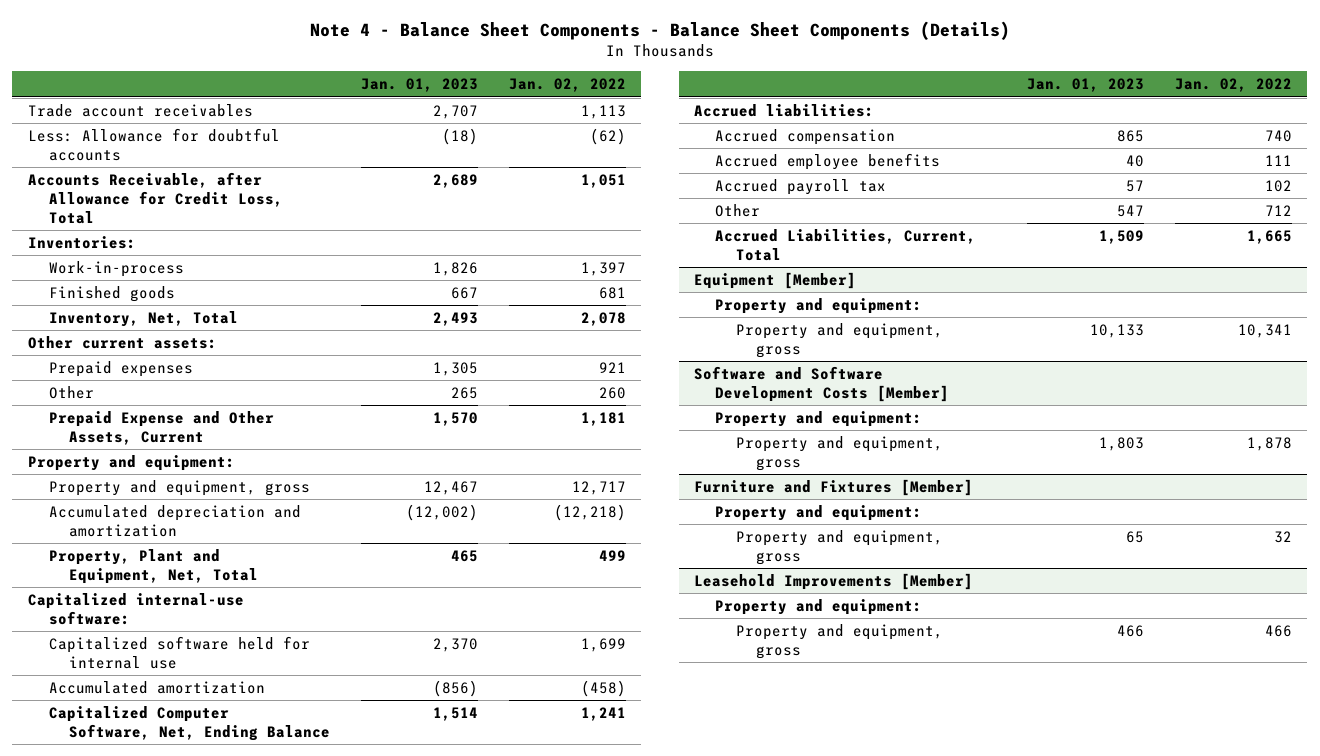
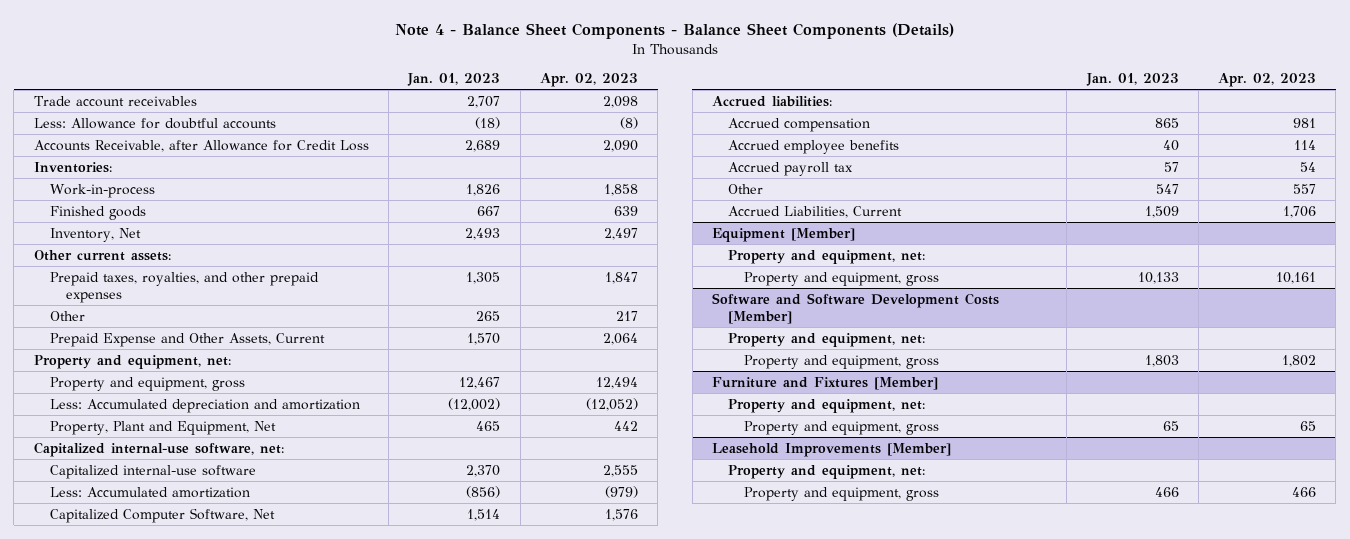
- | Jan. 01, 2023 | Jan. 02, 2022
+ | Jan. 01, 2023 | Apr. 02, 2023
- Accounts Receivable, after Allowance for Credit Loss, Total | 2,689 | 1,051
+ Accounts Receivable, after Allowance for Credit Loss | 2,689 | 2,090
- Inventory, Net, Total | 2,493 | 2,078
+ Inventory, Net | 2,493 | 2,497
- Prepaid expenses | 1,305 | 921
+ Prepaid taxes, royalties, and other prepaid expenses | 1,305 | 1,847
- Property and equipment:
+ Property and equipment, net:
- Accumulated depreciation and amortization | (12,002) | (12,218)
- Property, Plant and Equipment, Net, Total | 465 | 499
- Capitalized internal-use software:
- Capitalized software held for internal use | 2,370 | 1,699
- Accumulated amortization | (856) | (458)
- Capitalized Computer Software, Net, Ending Balance | 1,514 | 1,241
+ Less: Accumulated depreciation and amortization | (12,002) | (12,052)
+ Property, Plant and Equipment, Net | 465 | 442
+ Capitalized internal-use software, net:
+ Capitalized internal-use software | 2,370 | 2,555
+ Less: Accumulated amortization | (856) | (979)
+ Capitalized Computer Software, Net | 1,514 | 1,576
- Accrued Liabilities, Current, Total | 1,509 | 1,665
+ Accrued Liabilities, Current | 1,509 | 1,706
@ Equipment [Member]
- Property and equipment:
+ Property and equipment, net:
@ Software and Software Development Costs [Member]
- Property and equipment:
+ Property and equipment, net:
@ Furniture and Fixtures [Member]
- Property and equipment:
+ Property and equipment, net:
@ Leasehold Improvements [Member]
- Property and equipment:
+ Property and equipment, net:

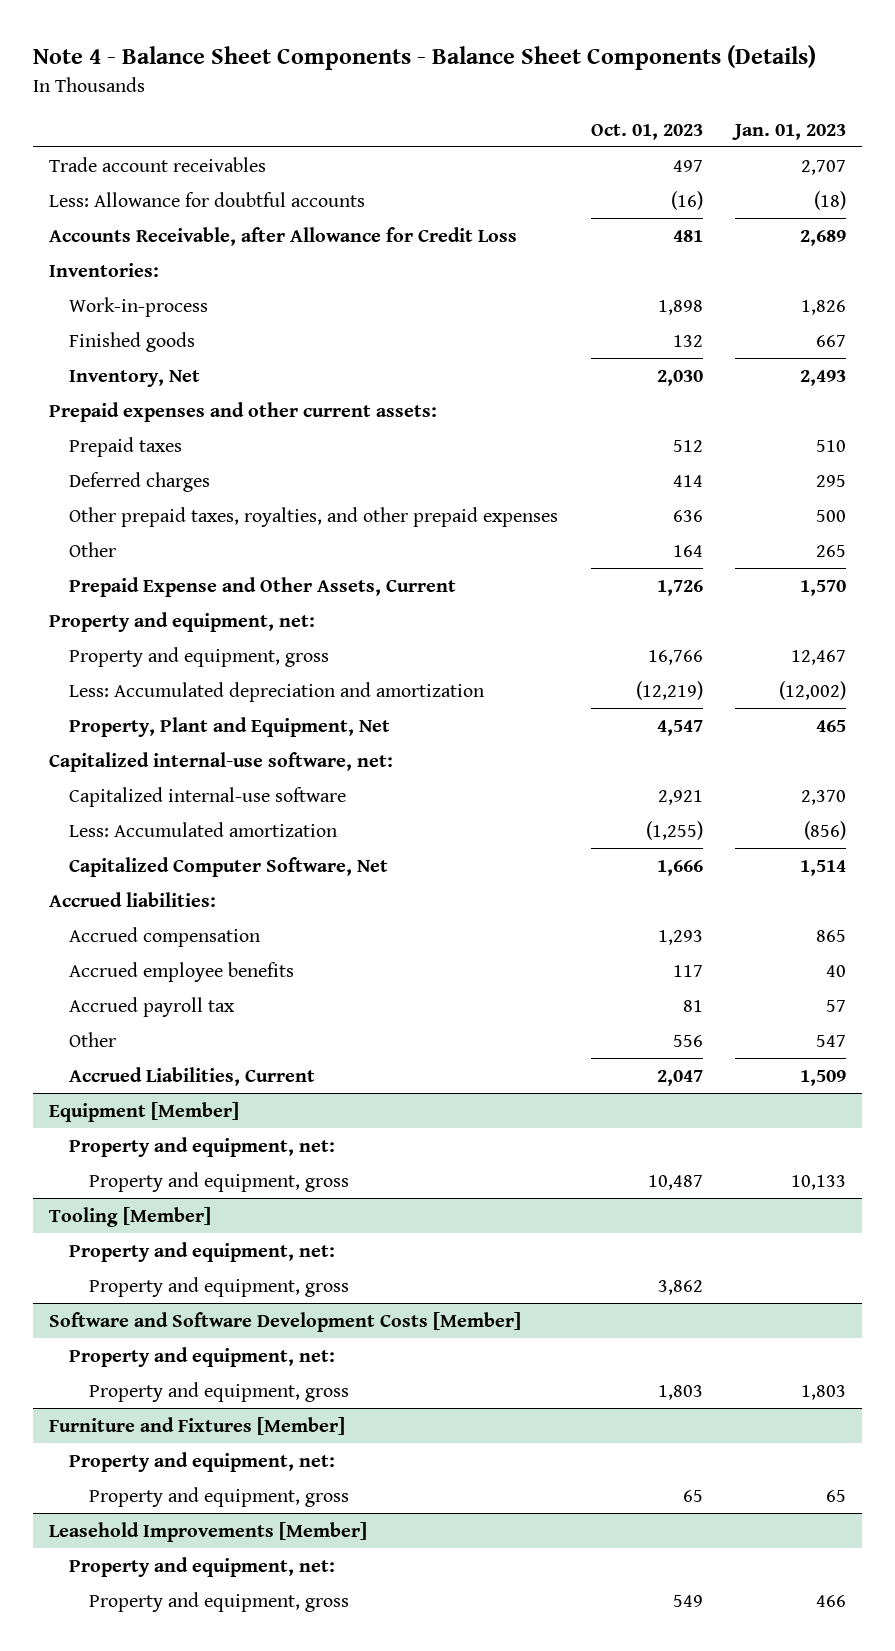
- | Jan. 01, 2023 | Apr. 02, 2023
+ | Oct. 01, 2023 | Jan. 01, 2023
- Other current assets:
- Prepaid taxes, royalties, and other prepaid expenses | 1,305 | 1,847
+ Prepaid expenses and other current assets:
+ Prepaid taxes | 512 | 510
+ Deferred charges | 414 | 295
+ Other prepaid taxes, royalties, and other prepaid expenses | 636 | 500
+ Tooling [Member]
+ Property and equipment, net:
+ Property and equipment, gross | 3,862 |

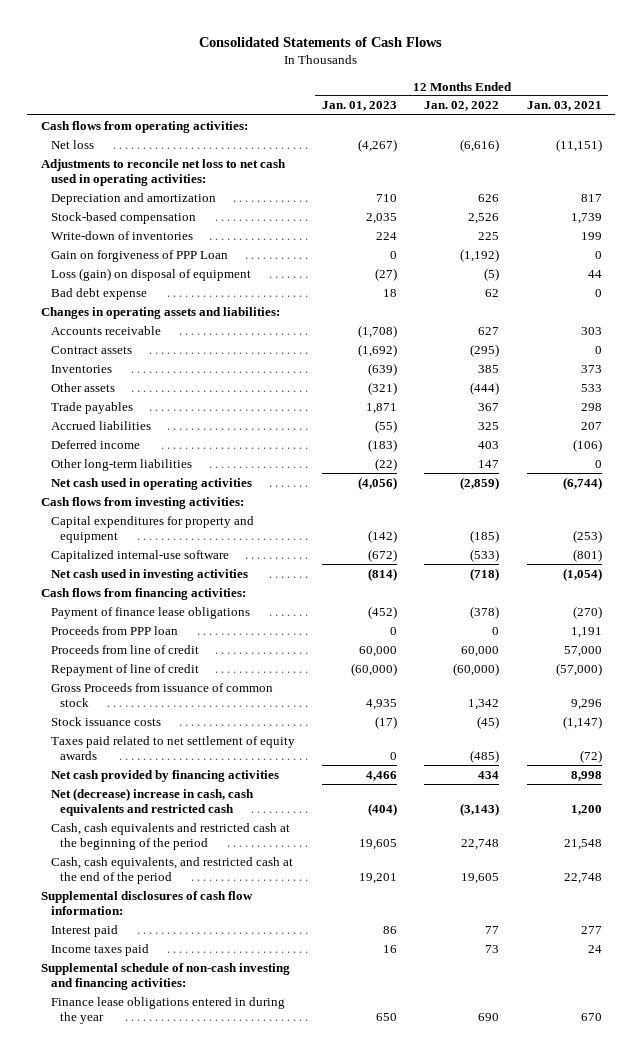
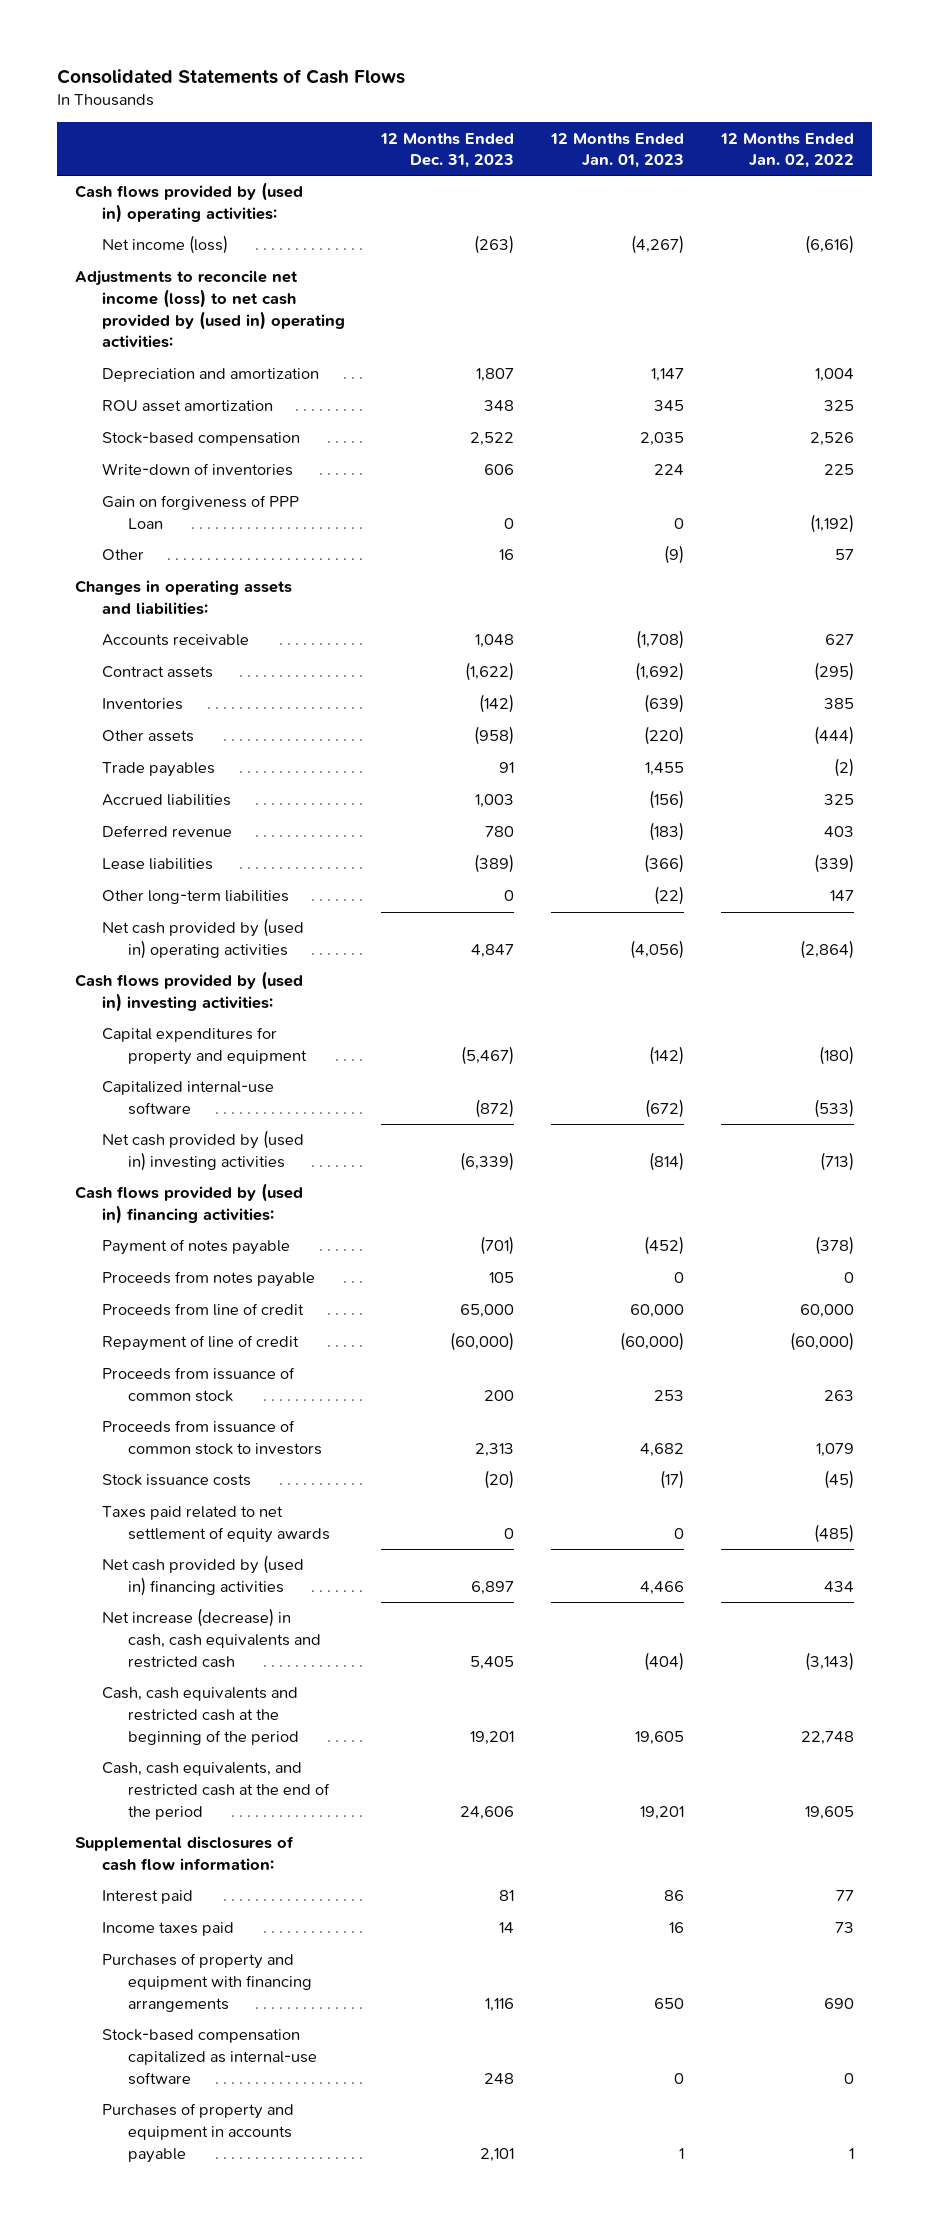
- | 12 Months Ended Jan. 01, 2023 | 12 Months Ended Jan. 02, 2022 | 12 Months Ended Jan. 03, 2021
+ | 12 Months Ended Dec. 31, 2023 | 12 Months Ended Jan. 01, 2023 | 12 Months Ended Jan. 02, 2022
- Cash flows from operating activities:
- Net loss | (4,267) | (6,616) | (11,151)
- Adjustments to reconcile net loss to net cash used in operating activities:
- Depreciation and amortization | 710 | 626 | 817
+ Cash flows provided by (used in) operating activities:
+ Net income (loss) | (263) | (4,267) | (6,616)
+ Adjustments to reconcile net income (loss) to net cash provided by (used in) operating activities:
+ Depreciation and amortization | 1,807 | 1,147 | 1,004
+ ROU asset amortization | 348 | 345 | 325
- Loss (gain) on disposal of equipment | (27) | (5) | 44
- Bad debt expense | 18 | 62 | 0
+ Other | 16 | (9) | 57
- Other assets | (321) | (444) | 533
- Trade payables | 1,871 | 367 | 298
- Accrued liabilities | (55) | 325 | 207
- Deferred income | (183) | 403 | (106)
+ Other assets | (958) | (220) | (444)
+ Trade payables | 91 | 1,455 | (2)
+ Accrued liabilities | 1,003 | (156) | 325
+ Deferred revenue | 780 | (183) | 403
+ Lease liabilities | (389) | (366) | (339)
- Net cash used in operating activities | (4,056) | (2,859) | (6,744)
- Cash flows from investing activities:
- Capital expenditures for property and equipment | (142) | (185) | (253)
+ Net cash provided by (used in) operating activities | 4,847 | (4,056) | (2,864)
+ Cash flows provided by (used in) investing activities:
+ Capital expenditures for property and equipment | (5,467) | (142) | (180)
- Net cash used in investing activities | (814) | (718) | (1,054)
- Cash flows from financing activities:
- Payment of finance lease obligations | (452) | (378) | (270)
- Proceeds from PPP loan | 0 | 0 | 1,191
+ Net cash provided by (used in) investing activities | (6,339) | (814) | (713)
+ Cash flows provided by (used in) financing activities:
+ Payment of notes payable | (701) | (452) | (378)
+ Proceeds from notes payable | 105 | 0 | 0
- Gross Proceeds from issuance of common stock | 4,935 | 1,342 | 9,296
+ Proceeds from issuance of common stock | 200 | 253 | 263
+ Proceeds from issuance of common stock to investors | 2,313 | 4,682 | 1,079
- Net cash provided by financing activities | 4,466 | 434 | 8,998
- Net (decrease) increase in cash, cash equivalents and restricted cash | (404) | (3,143) | 1,200
+ Net cash provided by (used in) financing activities | 6,897 | 4,466 | 434
+ Net increase (decrease) in cash, cash equivalents and restricted cash | 5,405 | (404) | (3,143)
- Supplemental schedule of non-cash investing and financing activities:
- Finance lease obligations entered in during the year | 650 | 690 | 670
+ Purchases of property and equipment with financing arrangements | 1,116 | 650 | 690
+ Stock-based compensation capitalized as internal-use software | 248 | 0 | 0
+ Purchases of property and equipment in accounts payable | 2,101 | 1 | 1

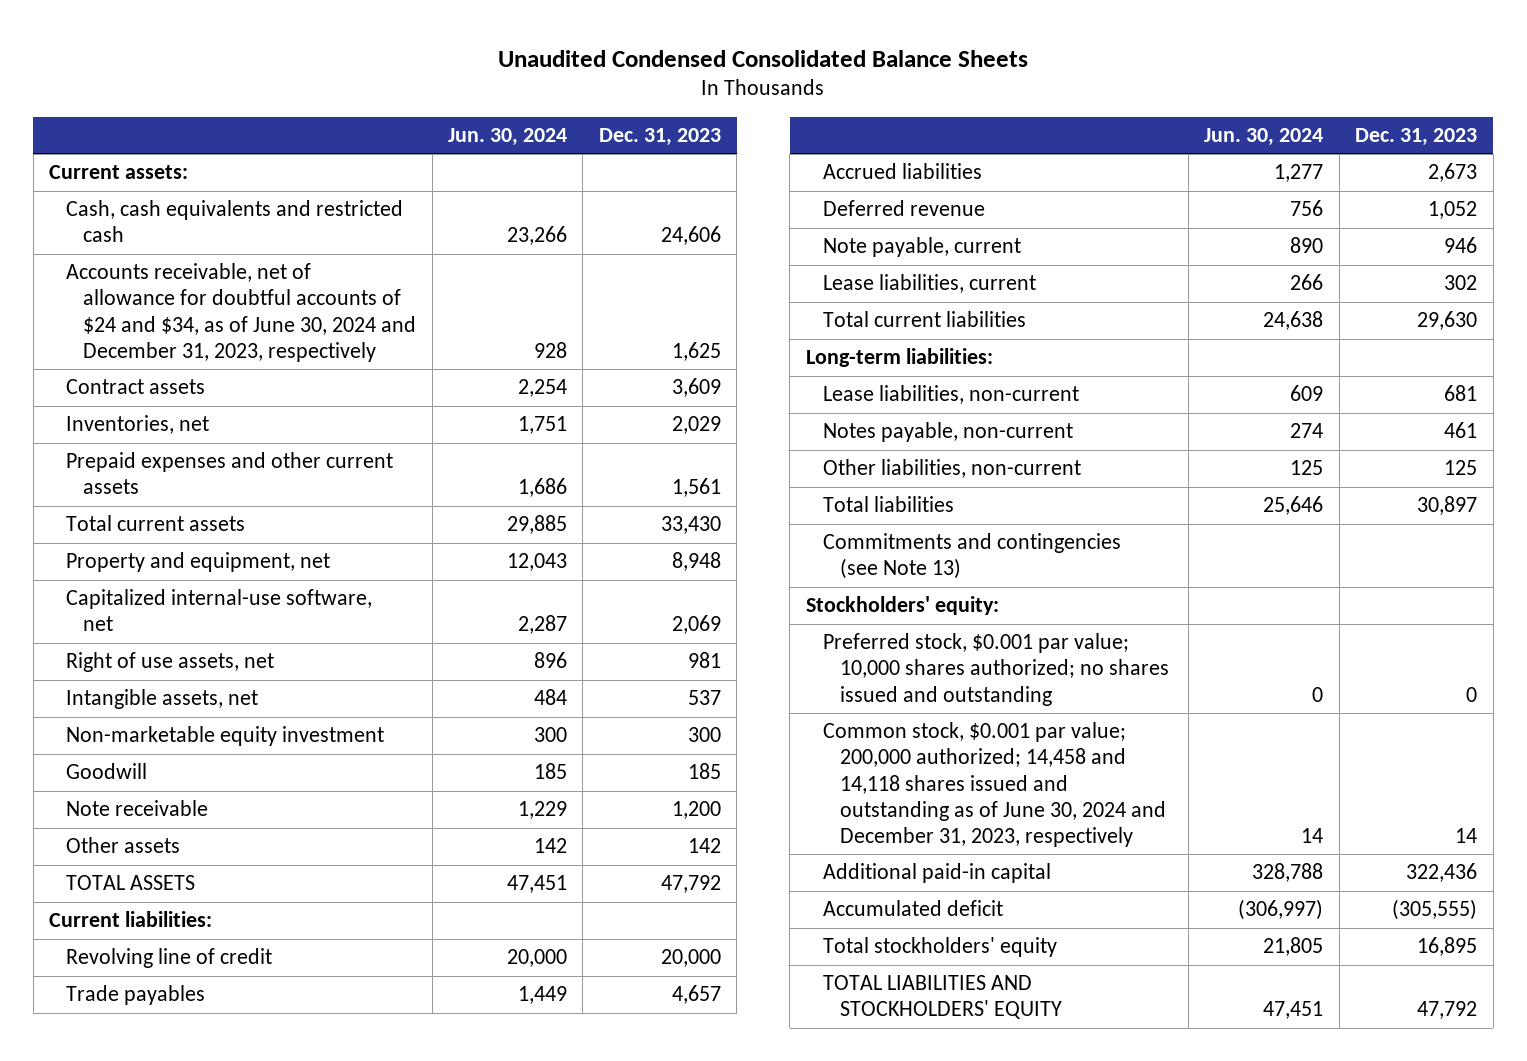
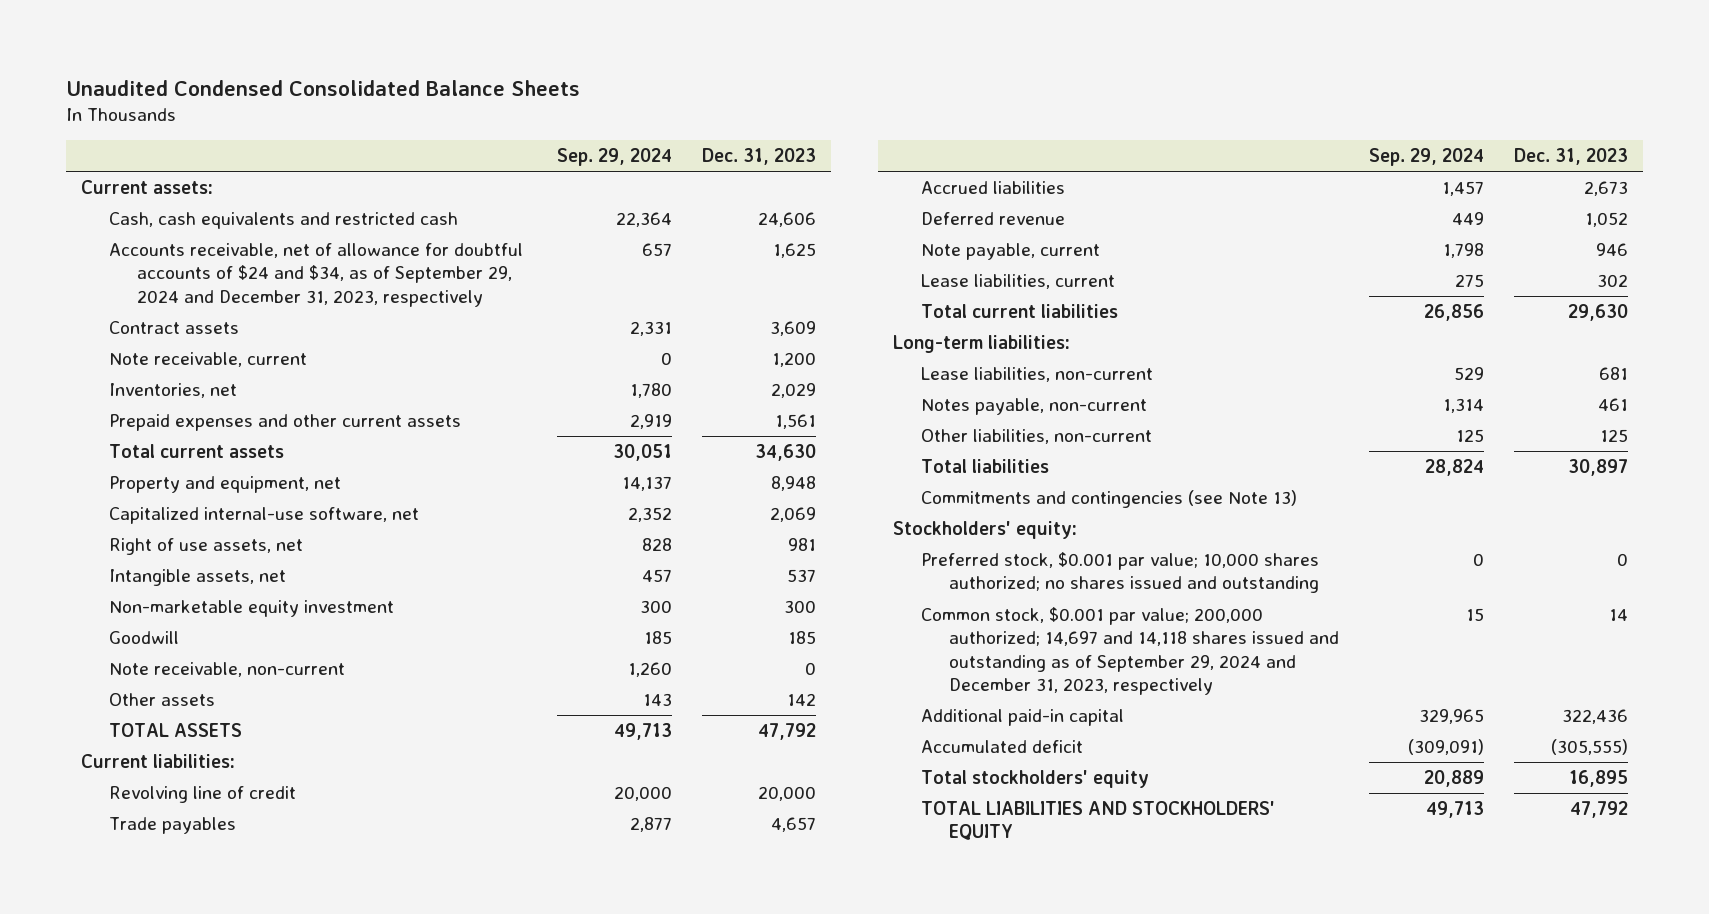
- | Jun. 30, 2024 | Dec. 31, 2023
+ | Sep. 29, 2024 | Dec. 31, 2023
- Accounts receivable, net of allowance for doubtful accounts of $24 and $34, as of June 30, 2024 and December 31, 2023, respectively | 928 | 1,625
+ Accounts receivable, net of allowance for doubtful accounts of $24 and $34, as of September 29, 2024 and December 31, 2023, respectively | 657 | 1,625
+ Note receivable, current | 0 | 1,200
- Total current assets | 29,885 | 33,430
+ Total current assets | 30,051 | 34,630
- Note receivable | 1,229 | 1,200
+ Note receivable, non-current | 1,260 | 0
- Common stock, $0.001 par value; 200,000 authorized; 14,458 and 14,118 shares issued and outstanding as of June 30, 2024 and December 31, 2023, respectively | 14 | 14
+ Common stock, $0.001 par value; 200,000 authorized; 14,697 and 14,118 shares issued and outstanding as of September 29, 2024 and December 31, 2023, respectively | 15 | 14

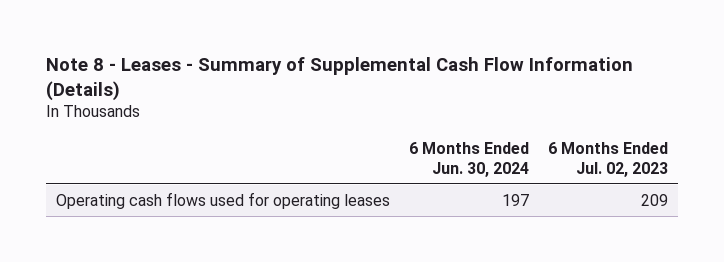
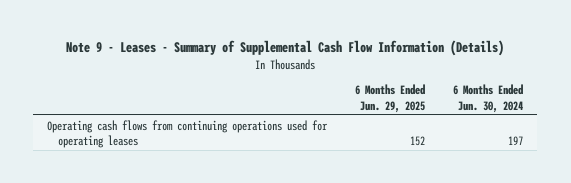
- Note 8 - Leases - Summary of Supplemental Cash Flow Information (Details)
+ Note 9 - Leases - Summary of Supplemental Cash Flow Information (Details)
- | 6 Months Ended Jun. 30, 2024 | 6 Months Ended Jul. 02, 2023
+ | 6 Months Ended Jun. 29, 2025 | 6 Months Ended Jun. 30, 2024
- Operating cash flows used for operating leases | 197 | 209
+ Operating cash flows from continuing operations used for operating leases | 152 | 197

